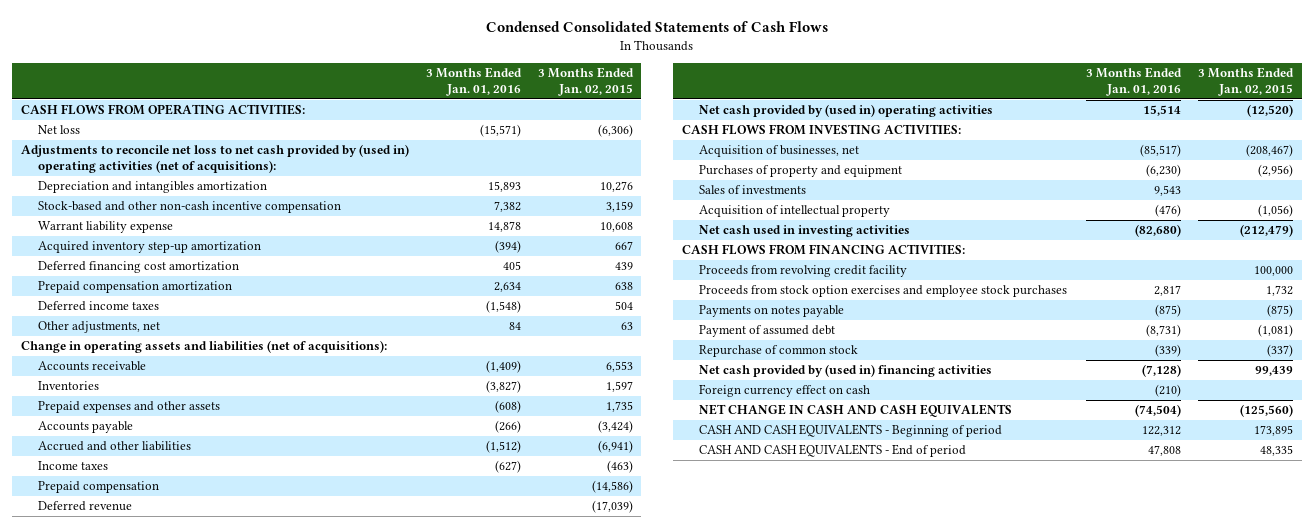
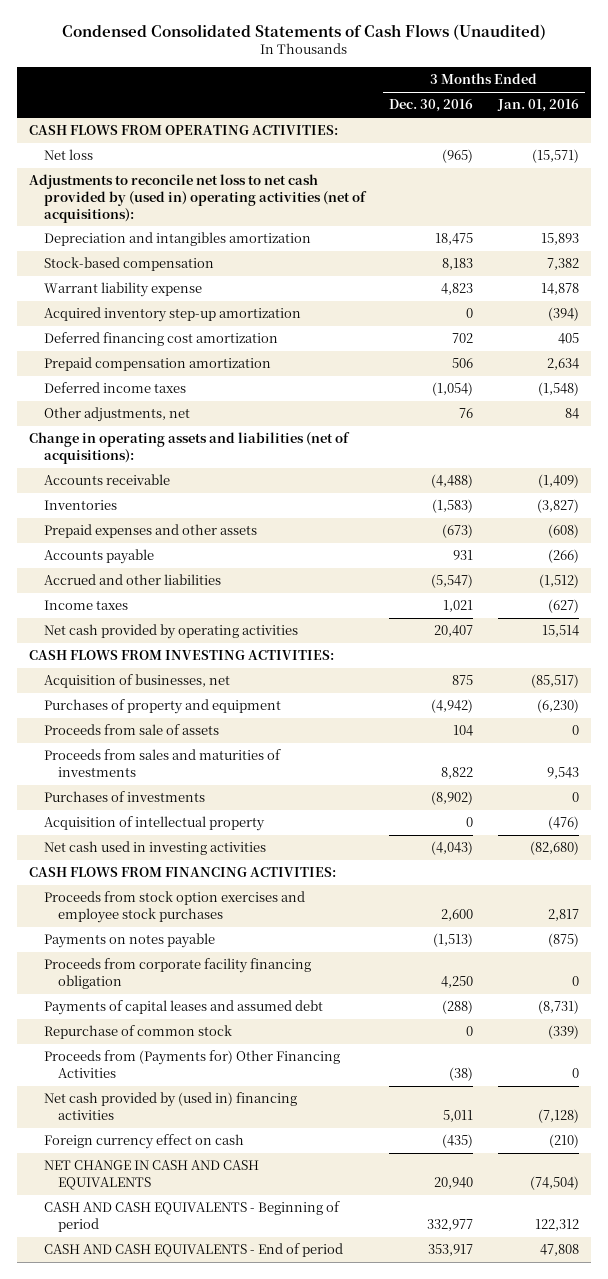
- Condensed Consolidated Statements of Cash Flows
+ Condensed Consolidated Statements of Cash Flows (Unaudited)
- | 3 Months Ended Jan. 01, 2016 | 3 Months Ended Jan. 02, 2015
+ | 3 Months Ended Dec. 30, 2016 | 3 Months Ended Jan. 01, 2016
- Stock-based and other non-cash incentive compensation | 7,382 | 3,159
+ Stock-based compensation | 8,183 | 7,382
- Prepaid compensation | | (14,586)
- Deferred revenue | | (17,039)
- Net cash provided by (used in) operating activities | 15,514 | (12,520)
+ Net cash provided by operating activities | 20,407 | 15,514
- Sales of investments | 9,543 |
+ Proceeds from sale of assets | 104 | 0
+ Proceeds from sales and maturities of investments | 8,822 | 9,543
+ Purchases of investments | (8,902) | 0
- Proceeds from revolving credit facility | | 100,000
- Payment of assumed debt | (8,731) | (1,081)
+ Proceeds from corporate facility financing obligation | 4,250 | 0
+ Payments of capital leases and assumed debt | (288) | (8,731)
+ Proceeds from (Payments for) Other Financing Activities | (38) | 0

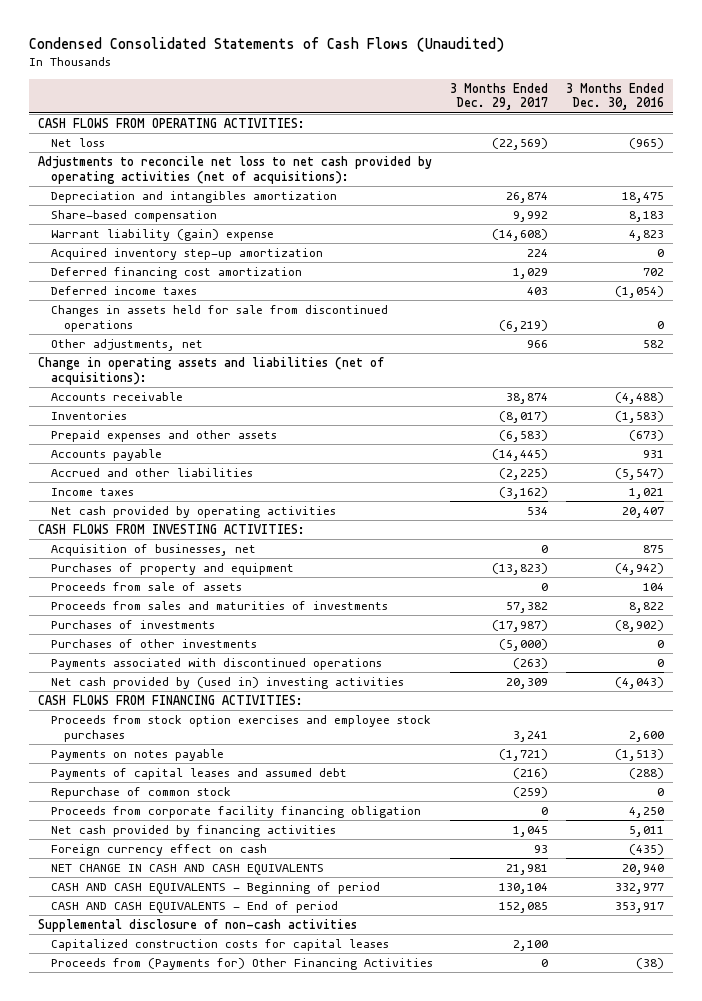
- | 3 Months Ended Dec. 30, 2016 | 3 Months Ended Jan. 01, 2016
+ | 3 Months Ended Dec. 29, 2017 | 3 Months Ended Dec. 30, 2016
- Adjustments to reconcile net loss to net cash provided by (used in) operating activities (net of acquisitions):
+ Adjustments to reconcile net loss to net cash provided by operating activities (net of acquisitions):
- Stock-based compensation | 8,183 | 7,382
- Warrant liability expense | 4,823 | 14,878
+ Share-based compensation | 9,992 | 8,183
+ Warrant liability (gain) expense | (14,608) | 4,823
- Prepaid compensation amortization | 506 | 2,634
- Other adjustments, net | 76 | 84
+ Changes in assets held for sale from discontinued operations | (6,219) | 0
+ Other adjustments, net | 966 | 582
- Acquisition of intellectual property | 0 | (476)
- Net cash used in investing activities | (4,043) | (82,680)
+ Purchases of other investments | (5,000) | 0
+ Payments associated with discontinued operations | (263) | 0
+ Net cash provided by (used in) investing activities | 20,309 | (4,043)
- Net cash provided by (used in) financing activities | 5,011 | (7,128)
moved down: Proceeds from corporate facility financing obligation | 0 | 4,250
+ Net cash provided by financing activities | 1,045 | 5,011
+ Supplemental disclosure of non-cash activities
+ Capitalized construction costs for capital leases | 2,100 |
moved down: Proceeds from (Payments for) Other Financing Activities | 0 | (38)

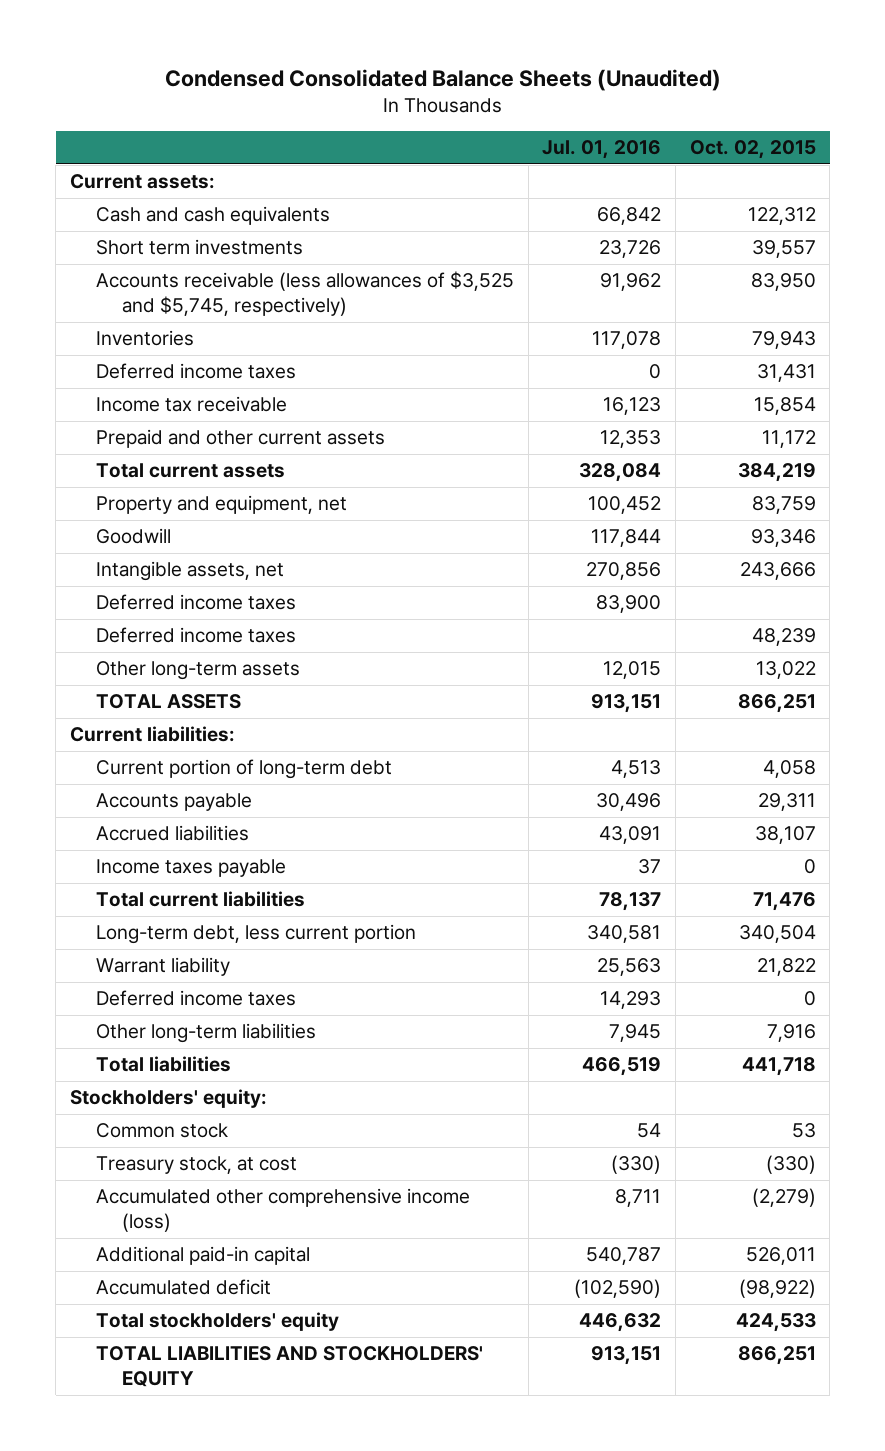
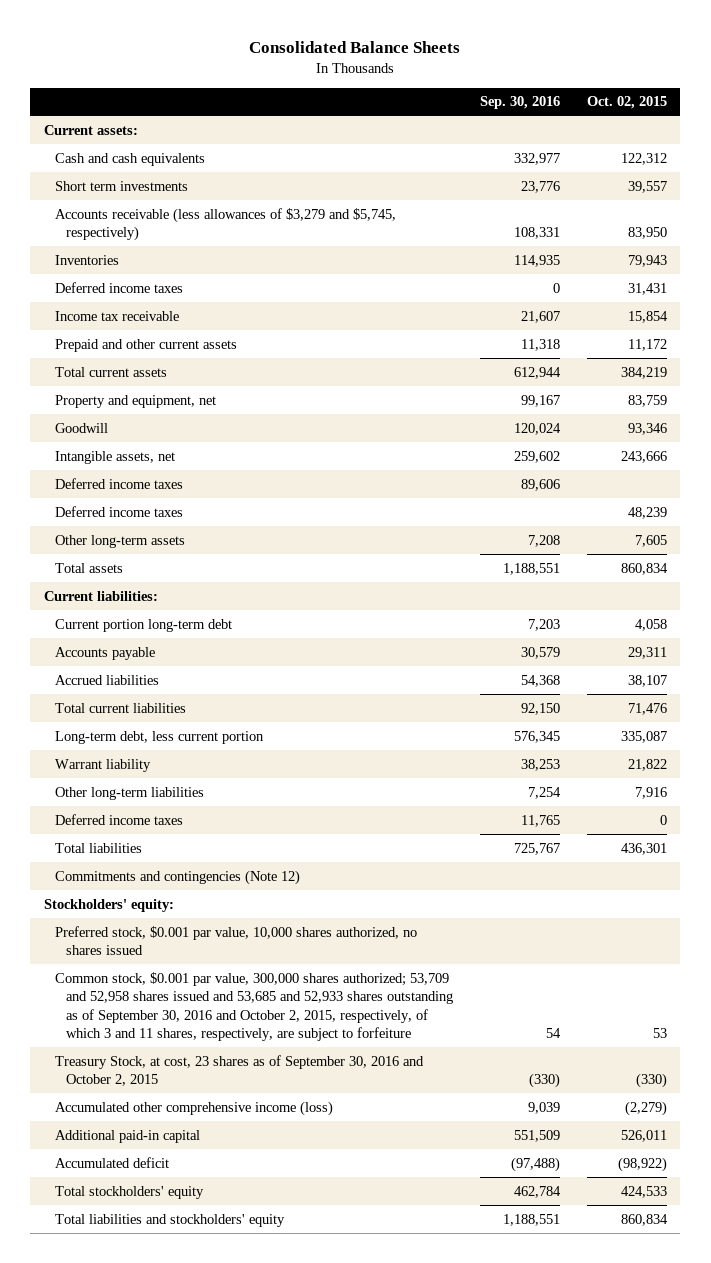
- Condensed Consolidated Balance Sheets (Unaudited)
+ Consolidated Balance Sheets
- | Jul. 01, 2016 | Oct. 02, 2015
+ | Sep. 30, 2016 | Oct. 02, 2015
- Accounts receivable (less allowances of $3,525 and $5,745, respectively) | 91,962 | 83,950
+ Accounts receivable (less allowances of $3,279 and $5,745, respectively) | 108,331 | 83,950
- Other long-term assets | 12,015 | 13,022
- TOTAL ASSETS | 913,151 | 866,251
+ Other long-term assets | 7,208 | 7,605
+ Total assets | 1,188,551 | 860,834
- Current portion of long-term debt | 4,513 | 4,058
+ Current portion long-term debt | 7,203 | 4,058
- Income taxes payable | 37 | 0
- Long-term debt, less current portion | 340,581 | 340,504
+ Long-term debt, less current portion | 576,345 | 335,087
- Total liabilities | 466,519 | 441,718
moved down: Deferred income taxes | 11,765 | 0
+ Total liabilities | 725,767 | 436,301
+ Commitments and contingencies (Note 12)
- Common stock | 54 | 53
- Treasury stock, at cost | (330) | (330)
+ Preferred stock, $0.001 par value, 10,000 shares authorized, no shares issued
+ Common stock, $0.001 par value, 300,000 shares authorized; 53,709 and 52,958 shares issued and 53,685 and 52,933 shares outstanding as of September 30, 2016 and October 2, 2015, respectively, of which 3 and 11 shares, respectively, are subject to forfeiture | 54 | 53
+ Treasury Stock, at cost, 23 shares as of September 30, 2016 and October 2, 2015 | (330) | (330)
- TOTAL LIABILITIES AND STOCKHOLDERS' EQUITY | 913,151 | 866,251
+ Total liabilities and stockholders' equity | 1,188,551 | 860,834

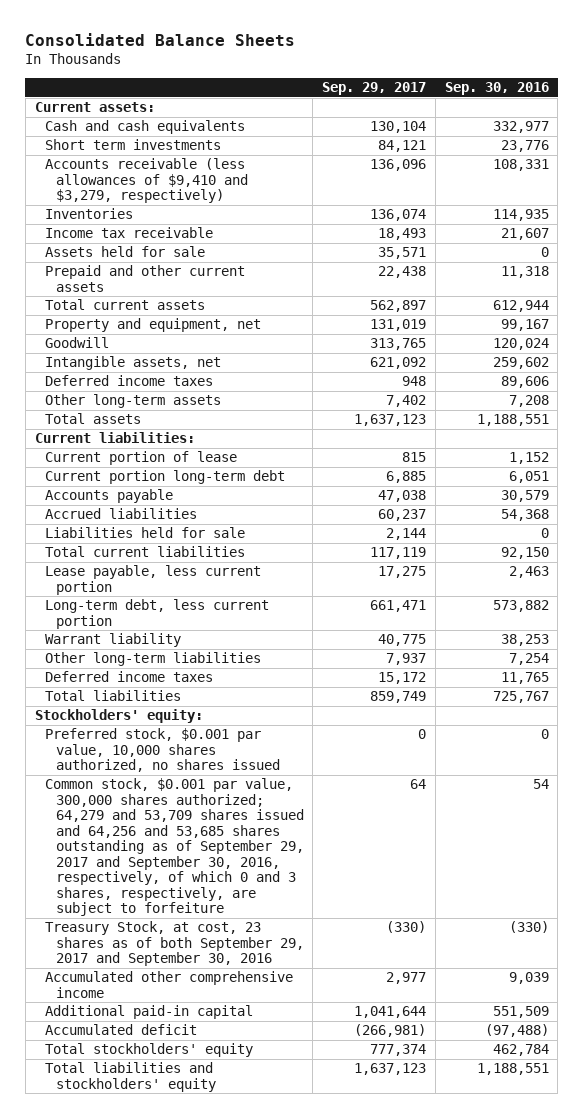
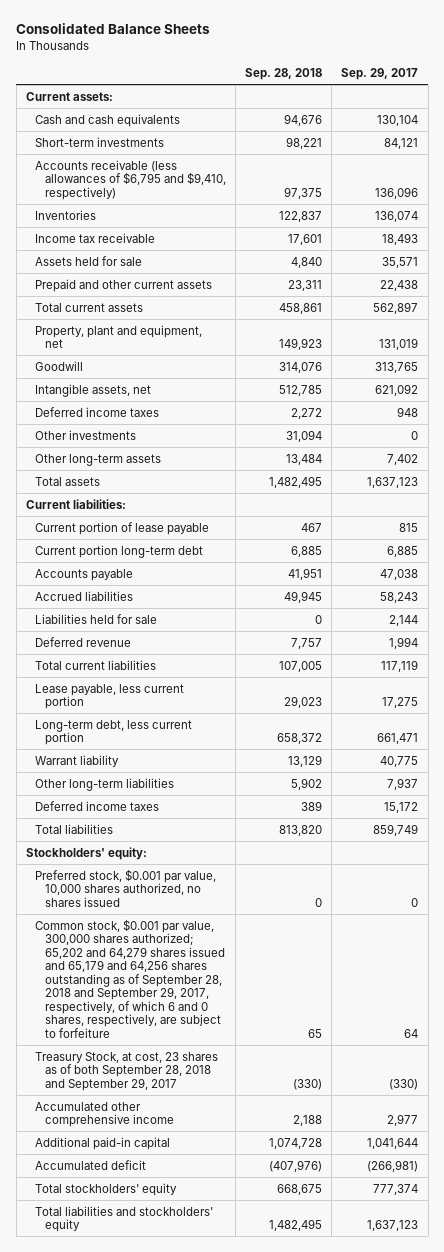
- | Sep. 29, 2017 | Sep. 30, 2016
+ | Sep. 28, 2018 | Sep. 29, 2017
- Short term investments | 84,121 | 23,776
- Accounts receivable (less allowances of $9,410 and $3,279, respectively) | 136,096 | 108,331
+ Short-term investments | 98,221 | 84,121
+ Accounts receivable (less allowances of $6,795 and $9,410, respectively) | 97,375 | 136,096
- Property and equipment, net | 131,019 | 99,167
+ Property, plant and equipment, net | 149,923 | 131,019
+ Other investments | 31,094 | 0
- Current portion of lease | 815 | 1,152
+ Current portion of lease payable | 467 | 815
- Accrued liabilities | 60,237 | 54,368
+ Accrued liabilities | 49,945 | 58,243
+ Deferred revenue | 7,757 | 1,994
- Common stock, $0.001 par value, 300,000 shares authorized; 64,279 and 53,709 shares issued and 64,256 and 53,685 shares outstanding as of September 29, 2017 and September 30, 2016, respectively, of which 0 and 3 shares, respectively, are subject to forfeiture | 64 | 54
- Treasury Stock, at cost, 23 shares as of both September 29, 2017 and September 30, 2016 | (330) | (330)
+ Common stock, $0.001 par value, 300,000 shares authorized; 65,202 and 64,279 shares issued and 65,179 and 64,256 shares outstanding as of September 28, 2018 and September 29, 2017, respectively, of which 6 and 0 shares, respectively, are subject to forfeiture | 65 | 64
+ Treasury Stock, at cost, 23 shares as of both September 28, 2018 and September 29, 2017 | (330) | (330)

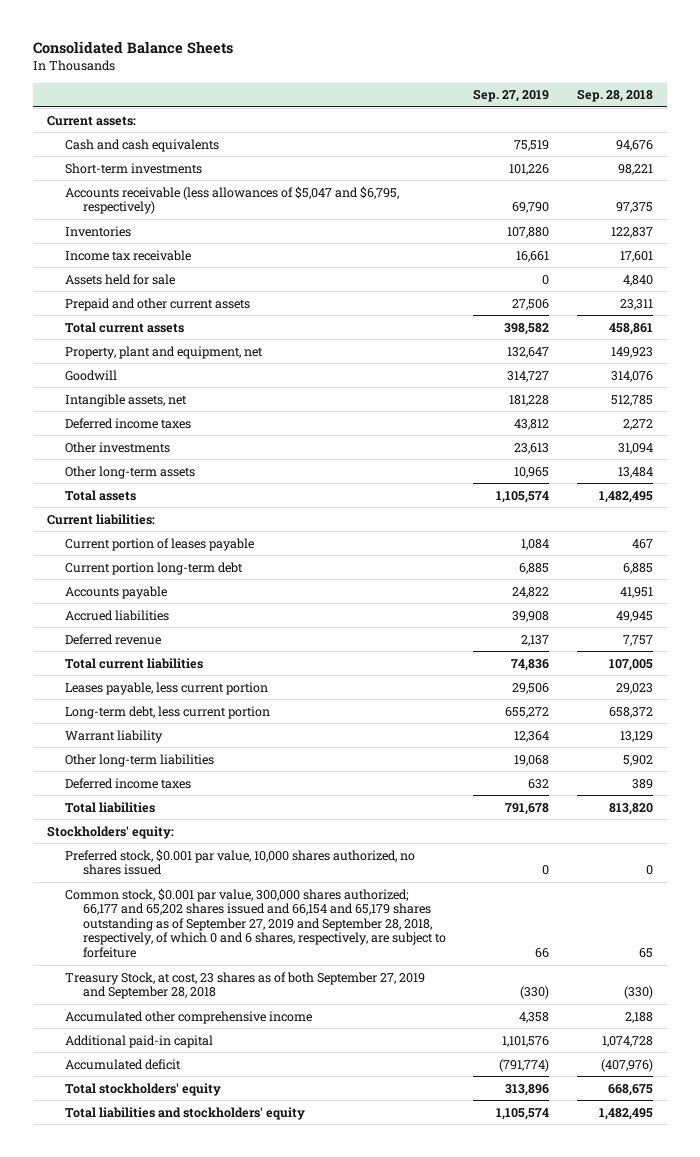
- | Sep. 28, 2018 | Sep. 29, 2017
+ | Sep. 27, 2019 | Sep. 28, 2018
- Accounts receivable (less allowances of $6,795 and $9,410, respectively) | 97,375 | 136,096
+ Accounts receivable (less allowances of $5,047 and $6,795, respectively) | 69,790 | 97,375
- Current portion of lease payable | 467 | 815
+ Current portion of leases payable | 1,084 | 467
- Liabilities held for sale | 0 | 2,144
- Lease payable, less current portion | 29,023 | 17,275
+ Leases payable, less current portion | 29,506 | 29,023
- Common stock, $0.001 par value, 300,000 shares authorized; 65,202 and 64,279 shares issued and 65,179 and 64,256 shares outstanding as of September 28, 2018 and September 29, 2017, respectively, of which 6 and 0 shares, respectively, are subject to forfeiture | 65 | 64
- Treasury Stock, at cost, 23 shares as of both September 28, 2018 and September 29, 2017 | (330) | (330)
+ Common stock, $0.001 par value, 300,000 shares authorized; 66,177 and 65,202 shares issued and 66,154 and 65,179 shares outstanding as of September 27, 2019 and September 28, 2018, respectively, of which 0 and 6 shares, respectively, are subject to forfeiture | 66 | 65
+ Treasury Stock, at cost, 23 shares as of both September 27, 2019 and September 28, 2018 | (330) | (330)

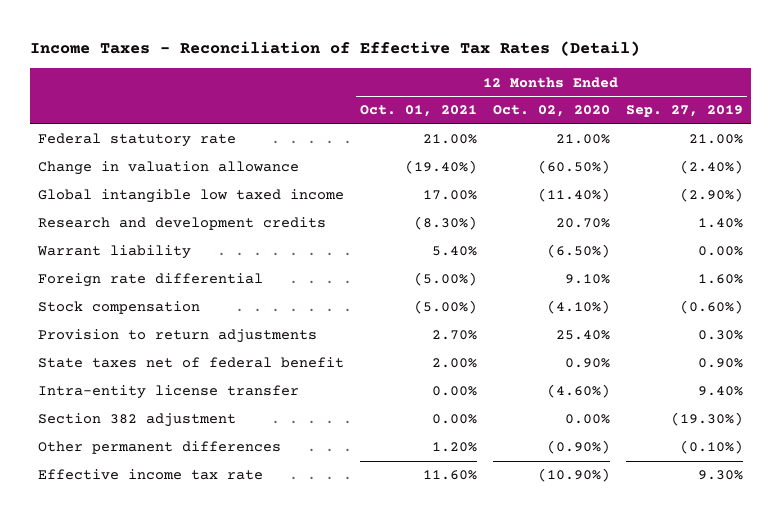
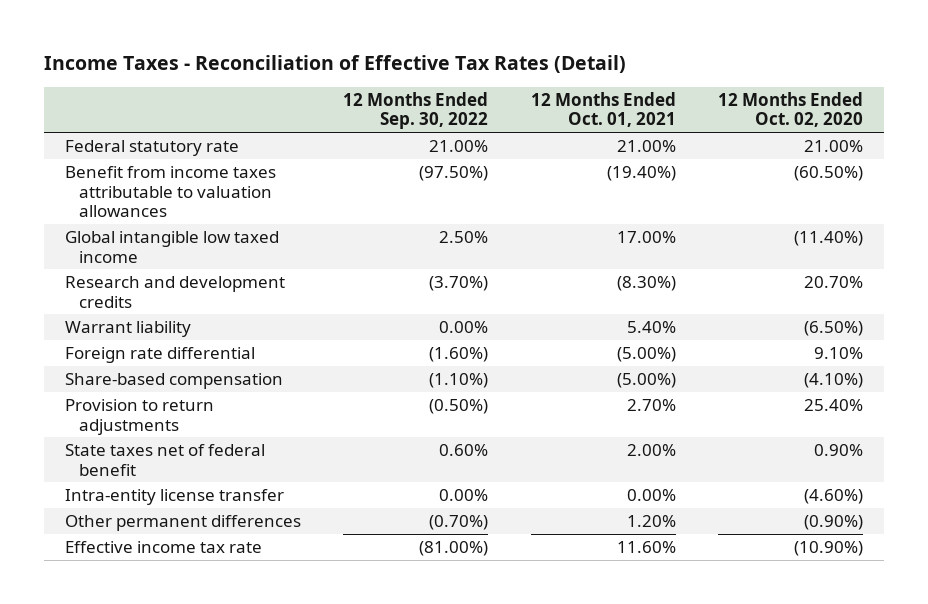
- | 12 Months Ended Oct. 01, 2021 | 12 Months Ended Oct. 02, 2020 | 12 Months Ended Sep. 27, 2019
+ | 12 Months Ended Sep. 30, 2022 | 12 Months Ended Oct. 01, 2021 | 12 Months Ended Oct. 02, 2020
- Change in valuation allowance | (19.40%) | (60.50%) | (2.40%)
+ Benefit from income taxes attributable to valuation allowances | (97.50%) | (19.40%) | (60.50%)
- Stock compensation | (5.00%) | (4.10%) | (0.60%)
+ Share-based compensation | (1.10%) | (5.00%) | (4.10%)
- Section 382 adjustment | 0.00% | 0.00% | (19.30%)

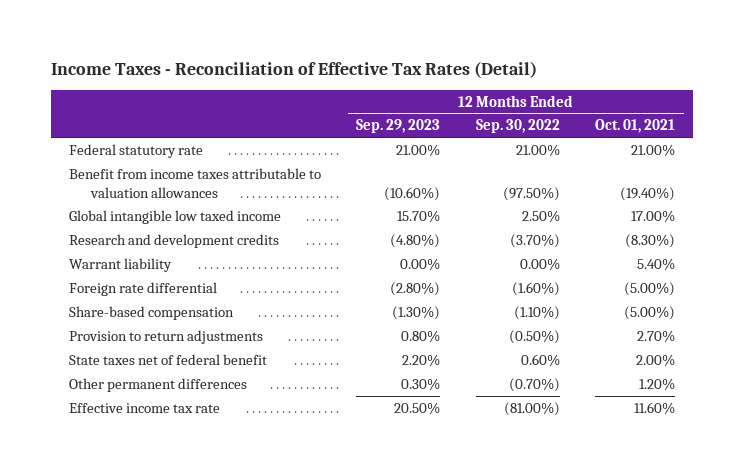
- | 12 Months Ended Sep. 30, 2022 | 12 Months Ended Oct. 01, 2021 | 12 Months Ended Oct. 02, 2020
+ | 12 Months Ended Sep. 29, 2023 | 12 Months Ended Sep. 30, 2022 | 12 Months Ended Oct. 01, 2021
- Intra-entity license transfer | 0.00% | 0.00% | (4.60%)

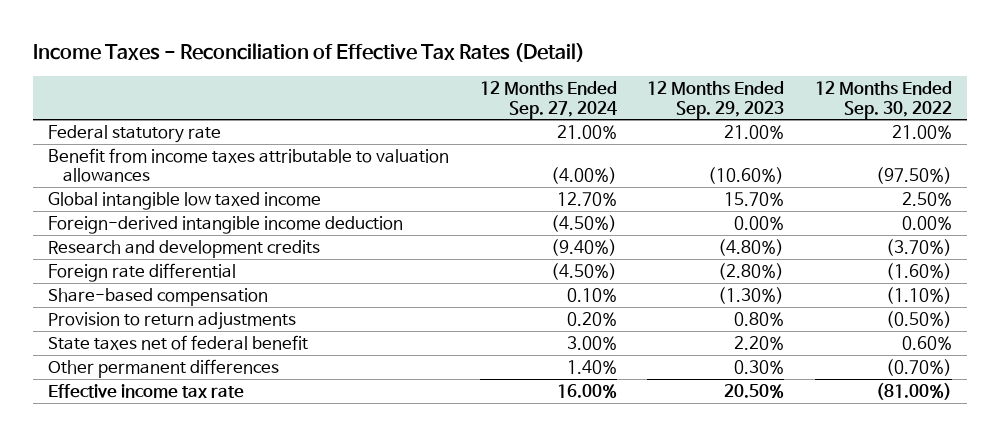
- | 12 Months Ended Sep. 29, 2023 | 12 Months Ended Sep. 30, 2022 | 12 Months Ended Oct. 01, 2021
+ | 12 Months Ended Sep. 27, 2024 | 12 Months Ended Sep. 29, 2023 | 12 Months Ended Sep. 30, 2022
+ Foreign-derived intangible income deduction | (4.50%) | 0.00% | 0.00%
- Warrant liability | 0.00% | 0.00% | 5.40%

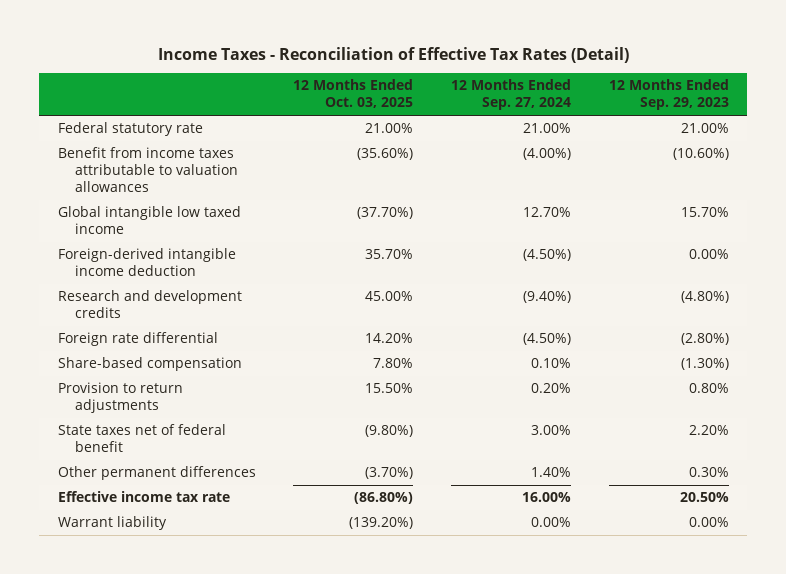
- | 12 Months Ended Sep. 27, 2024 | 12 Months Ended Sep. 29, 2023 | 12 Months Ended Sep. 30, 2022
+ | 12 Months Ended Oct. 03, 2025 | 12 Months Ended Sep. 27, 2024 | 12 Months Ended Sep. 29, 2023
+ Warrant liability | (139.20%) | 0.00% | 0.00%

